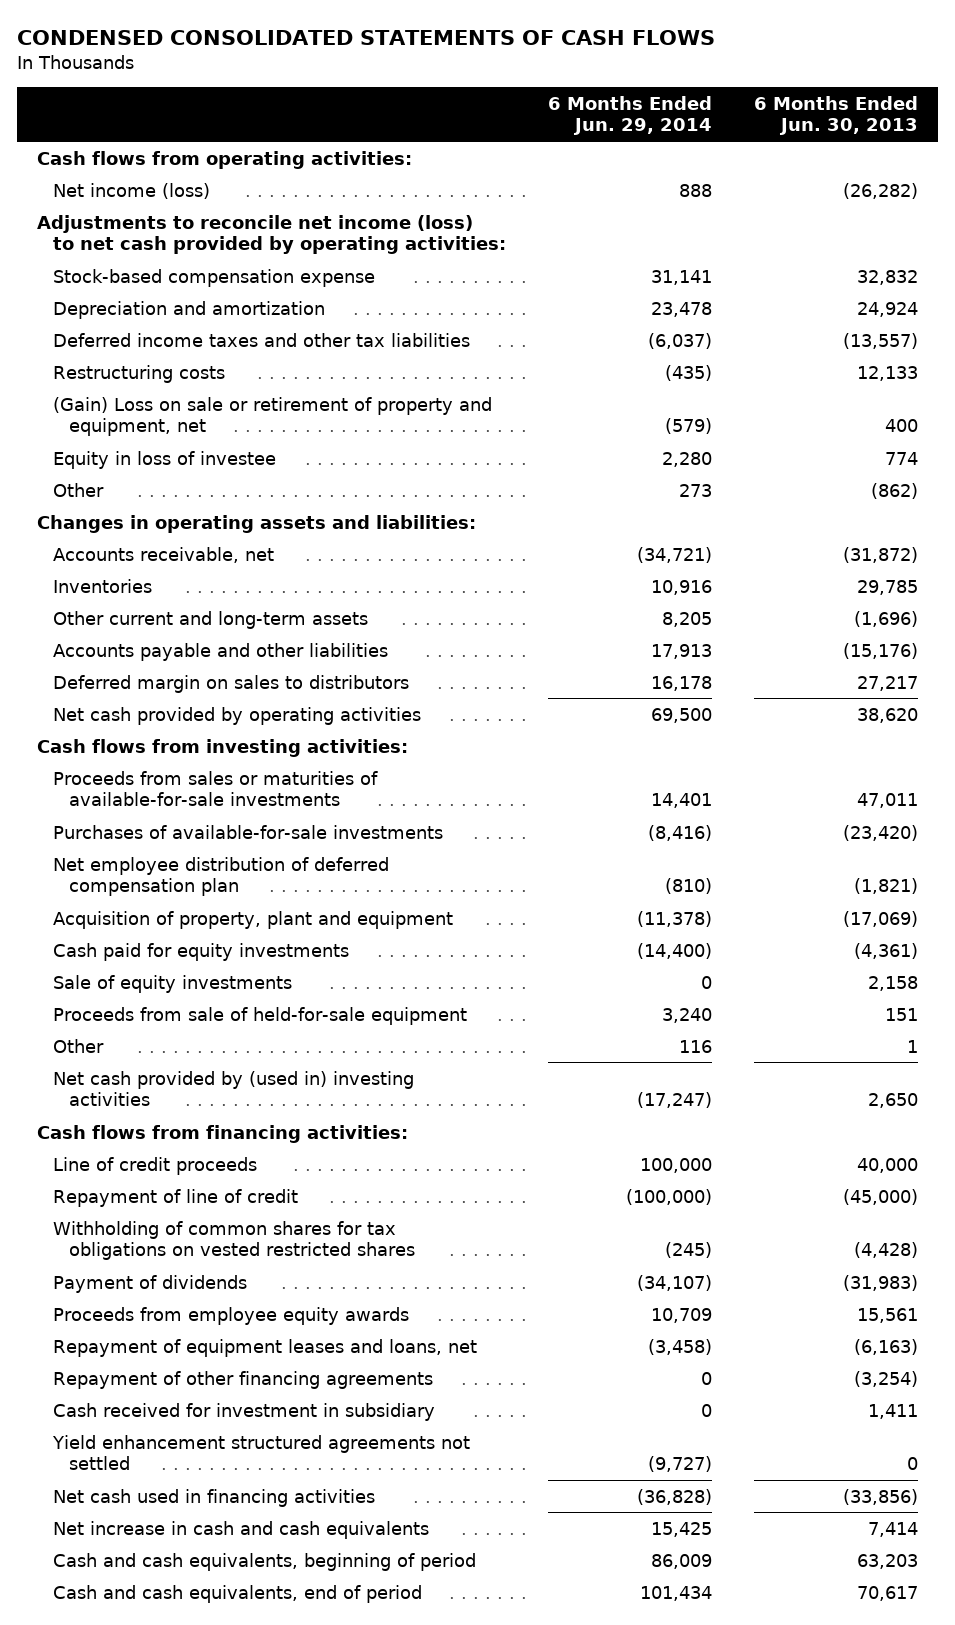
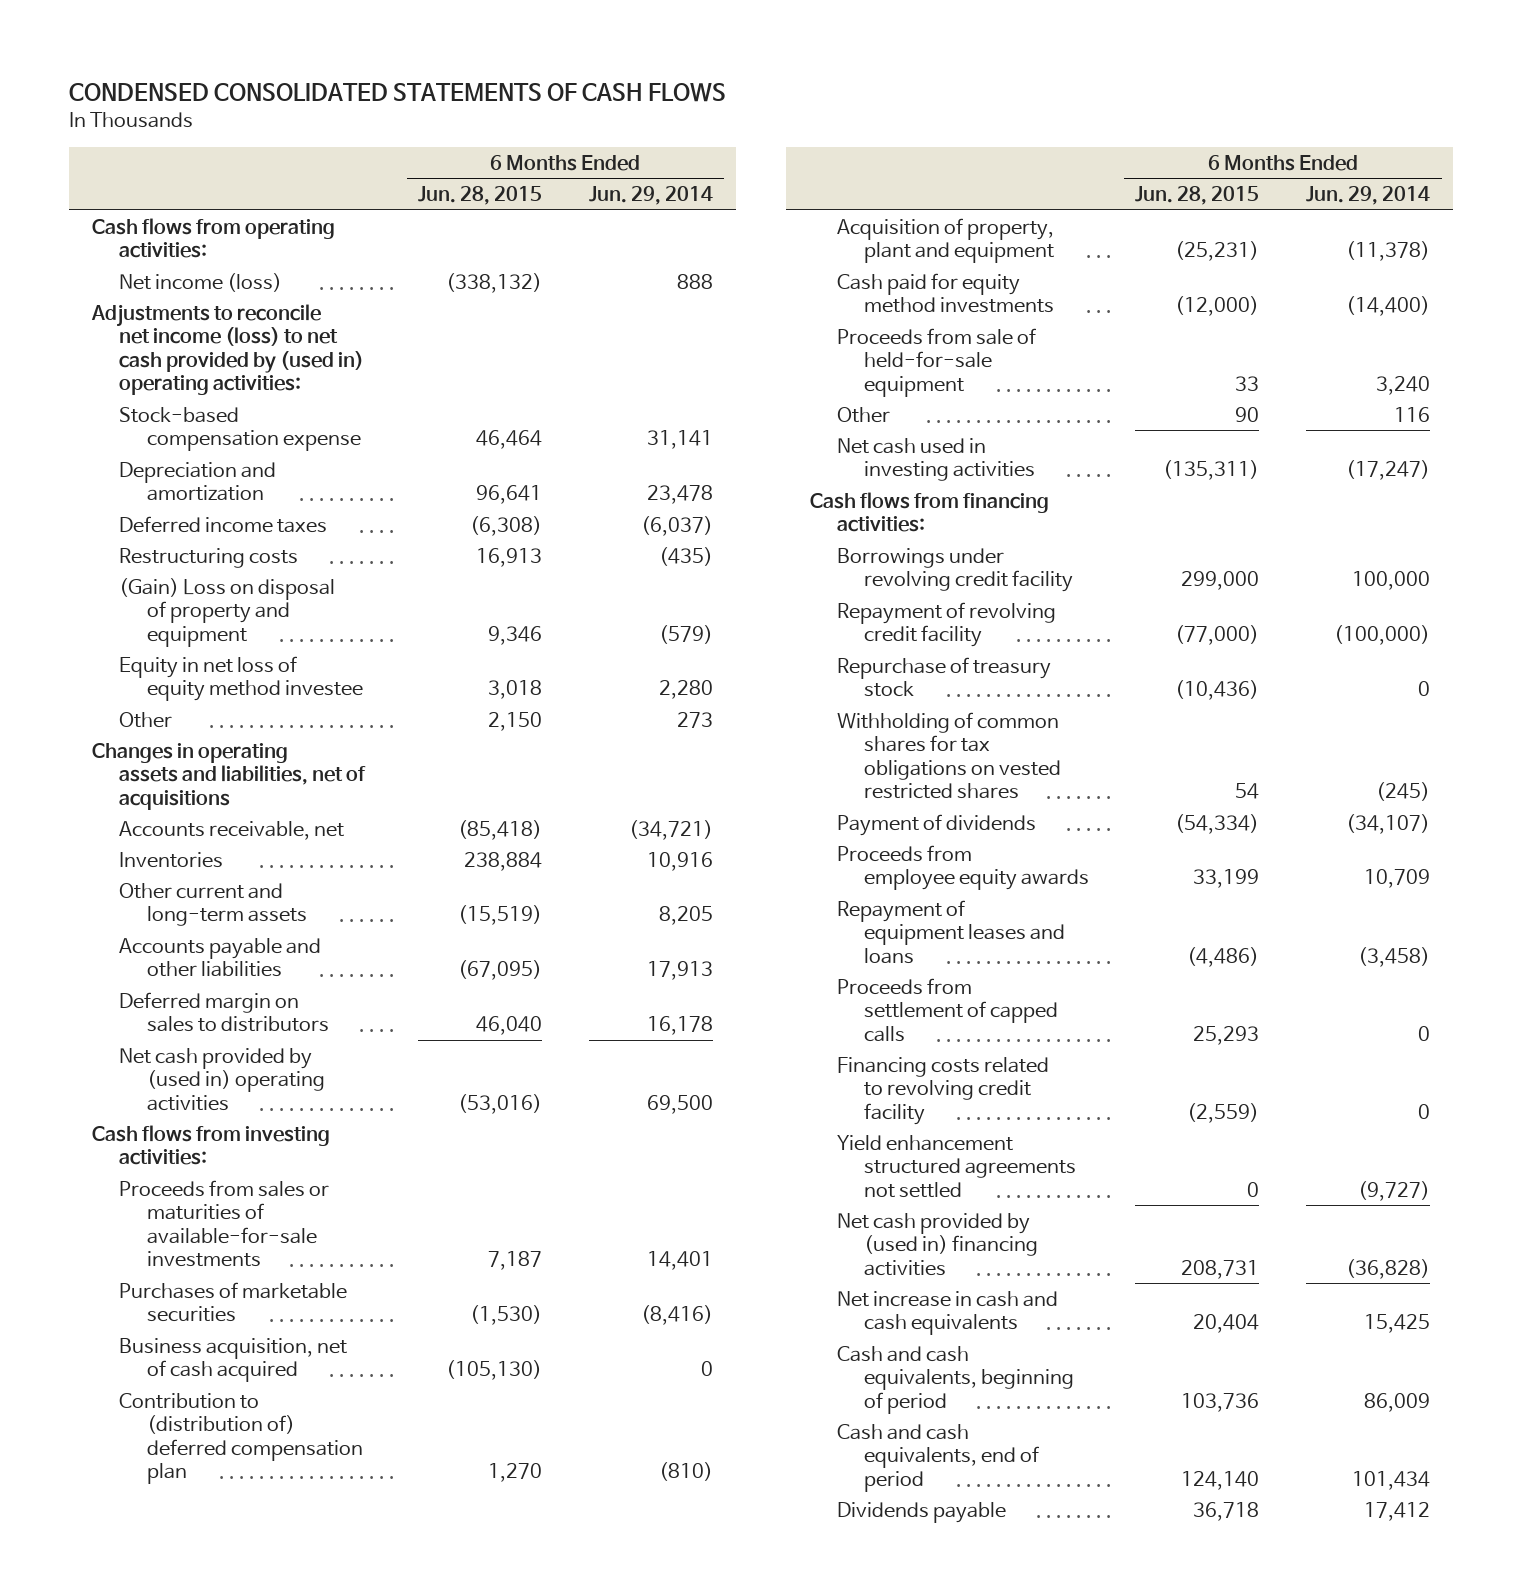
- | 6 Months Ended Jun. 29, 2014 | 6 Months Ended Jun. 30, 2013
+ | 6 Months Ended Jun. 28, 2015 | 6 Months Ended Jun. 29, 2014
- Adjustments to reconcile net income (loss) to net cash provided by operating activities:
+ Adjustments to reconcile net income (loss) to net cash provided by (used in) operating activities:
- Deferred income taxes and other tax liabilities | (6,037) | (13,557)
+ Deferred income taxes | (6,308) | (6,037)
- (Gain) Loss on sale or retirement of property and equipment, net | (579) | 400
- Equity in loss of investee | 2,280 | 774
+ (Gain) Loss on disposal of property and equipment | 9,346 | (579)
+ Equity in net loss of equity method investee | 3,018 | 2,280
- Changes in operating assets and liabilities:
+ Changes in operating assets and liabilities, net of acquisitions
- Net cash provided by operating activities | 69,500 | 38,620
+ Net cash provided by (used in) operating activities | (53,016) | 69,500
- Purchases of available-for-sale investments | (8,416) | (23,420)
- Net employee distribution of deferred compensation plan | (810) | (1,821)
+ Purchases of marketable securities | (1,530) | (8,416)
+ Business acquisition, net of cash acquired | (105,130) | 0
+ Contribution to (distribution of) deferred compensation plan | 1,270 | (810)
- Cash paid for equity investments | (14,400) | (4,361)
- Sale of equity investments | 0 | 2,158
+ Cash paid for equity method investments | (12,000) | (14,400)
- Net cash provided by (used in) investing activities | (17,247) | 2,650
+ Net cash used in investing activities | (135,311) | (17,247)
- Line of credit proceeds | 100,000 | 40,000
- Repayment of line of credit | (100,000) | (45,000)
+ Borrowings under revolving credit facility | 299,000 | 100,000
+ Repayment of revolving credit facility | (77,000) | (100,000)
+ Repurchase of treasury stock | (10,436) | 0
- Repayment of equipment leases and loans, net | (3,458) | (6,163)
- Repayment of other financing agreements | 0 | (3,254)
- Cash received for investment in subsidiary | 0 | 1,411
+ Repayment of equipment leases and loans | (4,486) | (3,458)
+ Proceeds from settlement of capped calls | 25,293 | 0
+ Financing costs related to revolving credit facility | (2,559) | 0
- Net cash used in financing activities | (36,828) | (33,856)
+ Net cash provided by (used in) financing activities | 208,731 | (36,828)
+ Dividends payable | 36,718 | 17,412

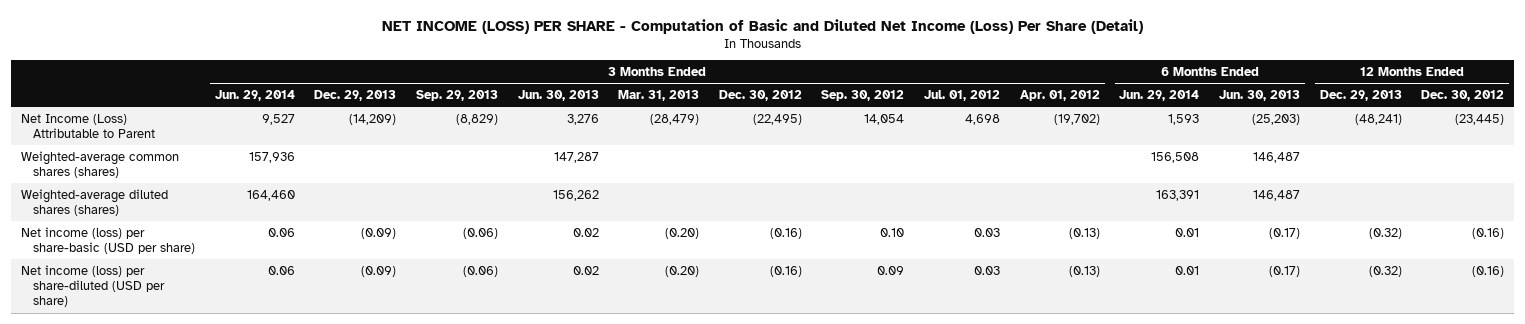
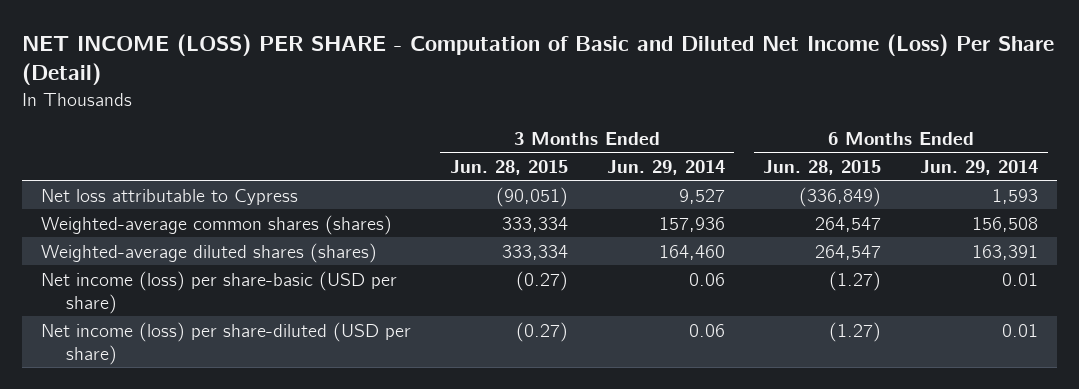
- | 3 Months Ended Jun. 29, 2014 | 3 Months Ended Dec. 29, 2013 | 3 Months Ended Sep. 29, 2013 | 3 Months Ended Jun. 30, 2013 | 3 Months Ended Mar. 31, 2013 | 3 Months Ended Dec. 30, 2012 | 3 Months Ended Sep. 30, 2012 | 3 Months Ended Jul. 01, 2012 | 3 Months Ended Apr. 01, 2012 | 6 Months Ended Jun. 29, 2014 | 6 Months Ended Jun. 30, 2013 | 12 Months Ended Dec. 29, 2013 | 12 Months Ended Dec. 30, 2012
+ | 3 Months Ended Jun. 28, 2015 | 3 Months Ended Jun. 29, 2014 | 6 Months Ended Jun. 28, 2015 | 6 Months Ended Jun. 29, 2014
- Net Income (Loss) Attributable to Parent | 9,527 | (14,209) | (8,829) | 3,276 | (28,479) | (22,495) | 14,054 | 4,698 | (19,702) | 1,593 | (25,203) | (48,241) | (23,445)
+ Net loss attributable to Cypress | (90,051) | 9,527 | (336,849) | 1,593

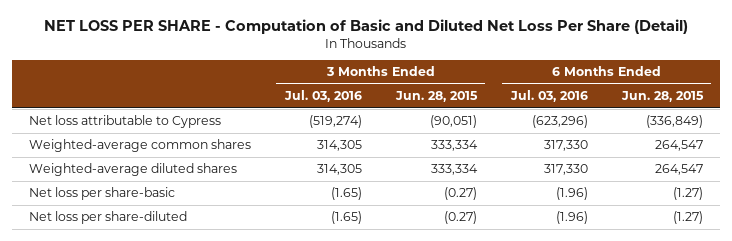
- NET INCOME (LOSS) PER SHARE - Computation of Basic and Diluted Net Income (Loss) Per Share (Detail)
+ NET LOSS PER SHARE - Computation of Basic and Diluted Net Loss Per Share (Detail)
- | 3 Months Ended Jun. 28, 2015 | 3 Months Ended Jun. 29, 2014 | 6 Months Ended Jun. 28, 2015 | 6 Months Ended Jun. 29, 2014
+ | 3 Months Ended Jul. 03, 2016 | 3 Months Ended Jun. 28, 2015 | 6 Months Ended Jul. 03, 2016 | 6 Months Ended Jun. 28, 2015
- Weighted-average common shares (shares) | 333,334 | 157,936 | 264,547 | 156,508
- Weighted-average diluted shares (shares) | 333,334 | 164,460 | 264,547 | 163,391
- Net income (loss) per share-basic (USD per share) | (0.27) | 0.06 | (1.27) | 0.01
- Net income (loss) per share-diluted (USD per share) | (0.27) | 0.06 | (1.27) | 0.01
+ Weighted-average common shares | 314,305 | 333,334 | 317,330 | 264,547
+ Weighted-average diluted shares | 314,305 | 333,334 | 317,330 | 264,547
+ Net loss per share-basic | (1.65) | (0.27) | (1.96) | (1.27)
+ Net loss per share-diluted | (1.65) | (0.27) | (1.96) | (1.27)

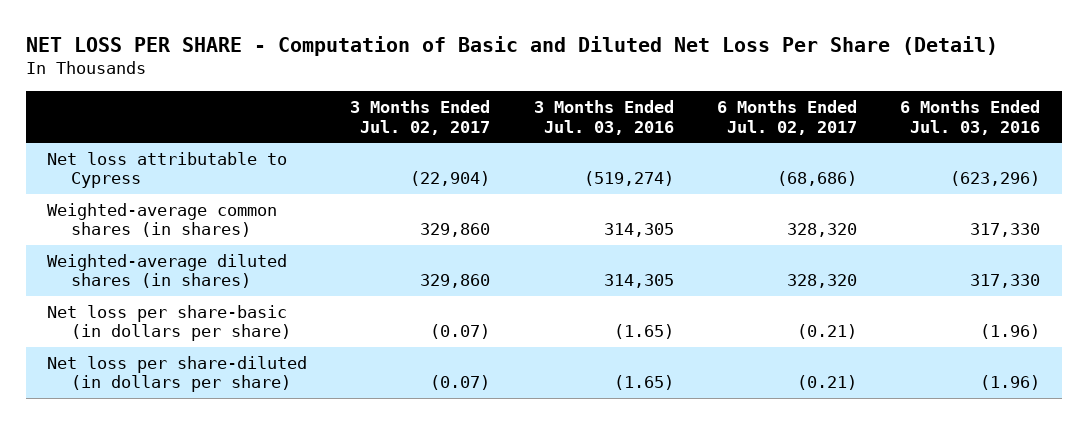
- | 3 Months Ended Jul. 03, 2016 | 3 Months Ended Jun. 28, 2015 | 6 Months Ended Jul. 03, 2016 | 6 Months Ended Jun. 28, 2015
+ | 3 Months Ended Jul. 02, 2017 | 3 Months Ended Jul. 03, 2016 | 6 Months Ended Jul. 02, 2017 | 6 Months Ended Jul. 03, 2016
- Weighted-average common shares | 314,305 | 333,334 | 317,330 | 264,547
- Weighted-average diluted shares | 314,305 | 333,334 | 317,330 | 264,547
- Net loss per share-basic | (1.65) | (0.27) | (1.96) | (1.27)
- Net loss per share-diluted | (1.65) | (0.27) | (1.96) | (1.27)
+ Weighted-average common shares (in shares) | 329,860 | 314,305 | 328,320 | 317,330
+ Weighted-average diluted shares (in shares) | 329,860 | 314,305 | 328,320 | 317,330
+ Net loss per share-basic (in dollars per share) | (0.07) | (1.65) | (0.21) | (1.96)
+ Net loss per share-diluted (in dollars per share) | (0.07) | (1.65) | (0.21) | (1.96)

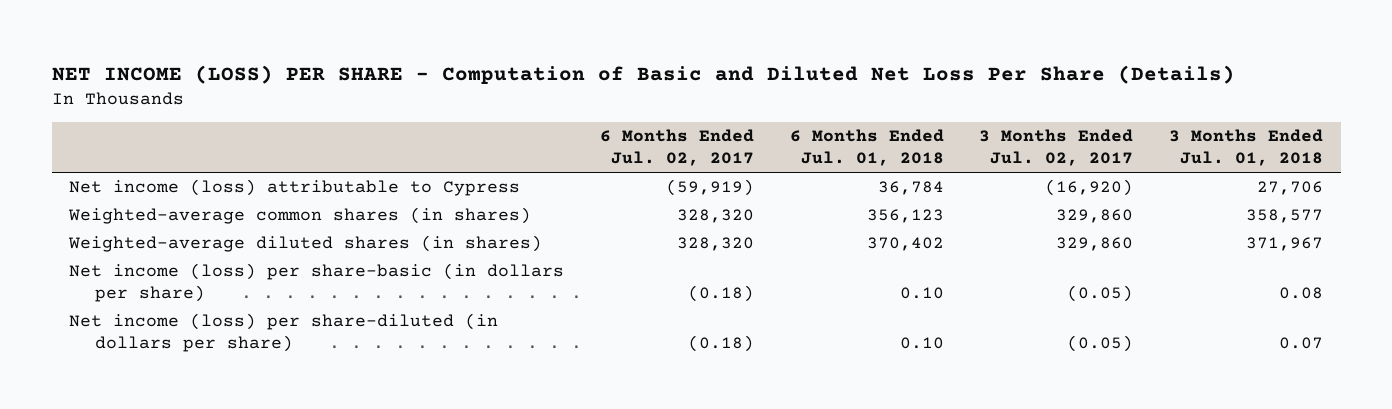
- NET LOSS PER SHARE - Computation of Basic and Diluted Net Loss Per Share (Detail)
+ NET INCOME (LOSS) PER SHARE - Computation of Basic and Diluted Net Loss Per Share (Details)
- | 3 Months Ended Jul. 02, 2017 | 3 Months Ended Jul. 03, 2016 | 6 Months Ended Jul. 02, 2017 | 6 Months Ended Jul. 03, 2016
+ | 6 Months Ended Jul. 02, 2017 | 6 Months Ended Jul. 01, 2018 | 3 Months Ended Jul. 02, 2017 | 3 Months Ended Jul. 01, 2018
- Net loss attributable to Cypress | (22,904) | (519,274) | (68,686) | (623,296)
+ Net income (loss) attributable to Cypress | (59,919) | 36,784 | (16,920) | 27,706
- Net loss per share-basic (in dollars per share) | (0.07) | (1.65) | (0.21) | (1.96)
- Net loss per share-diluted (in dollars per share) | (0.07) | (1.65) | (0.21) | (1.96)
+ Net income (loss) per share-basic (in dollars per share) | (0.18) | 0.10 | (0.05) | 0.08
+ Net income (loss) per share-diluted (in dollars per share) | (0.18) | 0.10 | (0.05) | 0.07

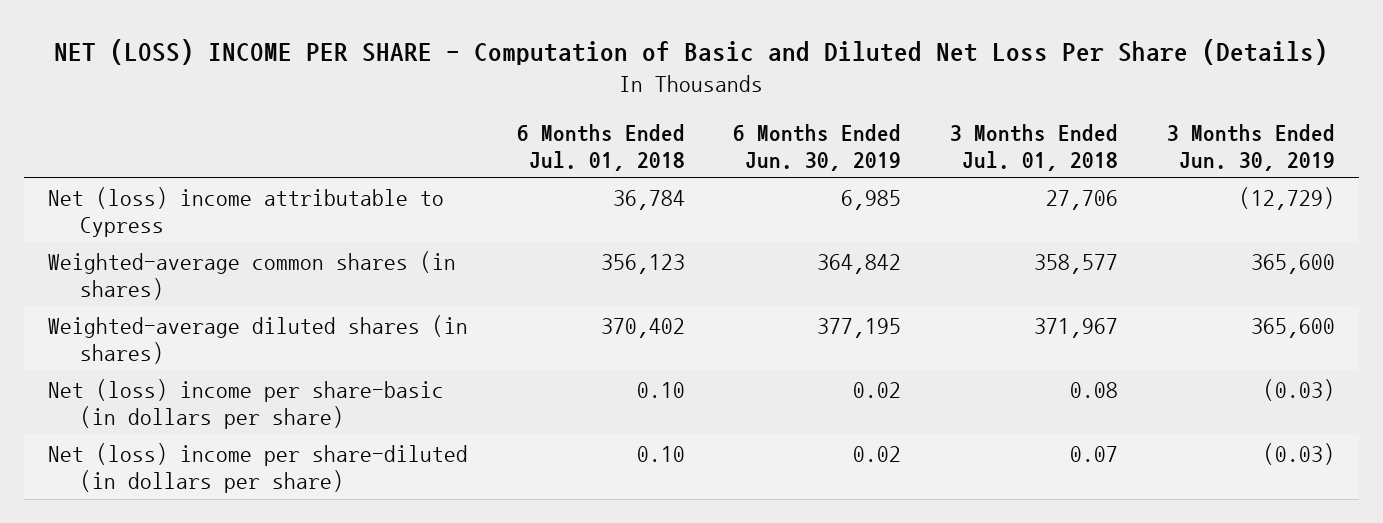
- NET INCOME (LOSS) PER SHARE - Computation of Basic and Diluted Net Loss Per Share (Details)
+ NET (LOSS) INCOME PER SHARE - Computation of Basic and Diluted Net Loss Per Share (Details)
- | 6 Months Ended Jul. 02, 2017 | 6 Months Ended Jul. 01, 2018 | 3 Months Ended Jul. 02, 2017 | 3 Months Ended Jul. 01, 2018
+ | 6 Months Ended Jul. 01, 2018 | 6 Months Ended Jun. 30, 2019 | 3 Months Ended Jul. 01, 2018 | 3 Months Ended Jun. 30, 2019
- Net income (loss) attributable to Cypress | (59,919) | 36,784 | (16,920) | 27,706
+ Net (loss) income attributable to Cypress | 36,784 | 6,985 | 27,706 | (12,729)
- Net income (loss) per share-basic (in dollars per share) | (0.18) | 0.10 | (0.05) | 0.08
- Net income (loss) per share-diluted (in dollars per share) | (0.18) | 0.10 | (0.05) | 0.07
+ Net (loss) income per share-basic (in dollars per share) | 0.10 | 0.02 | 0.08 | (0.03)
+ Net (loss) income per share-diluted (in dollars per share) | 0.10 | 0.02 | 0.07 | (0.03)

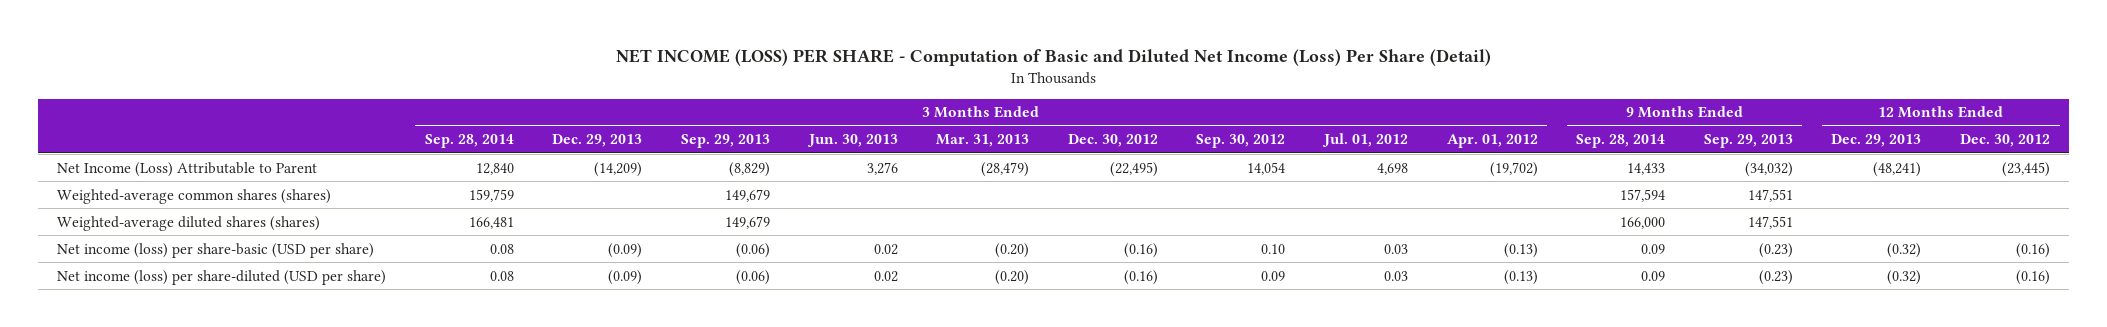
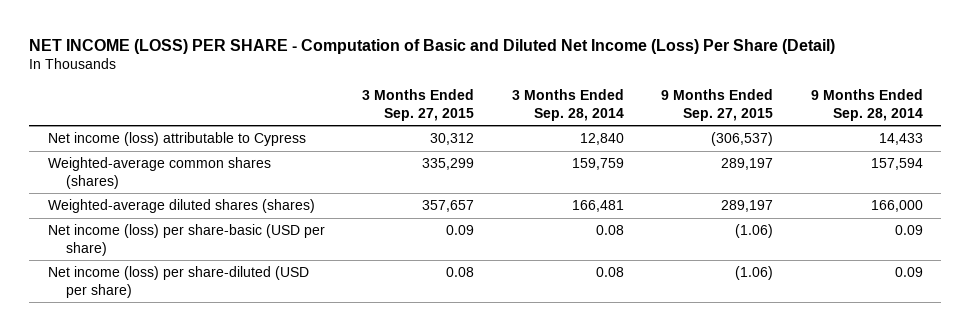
- | 3 Months Ended Sep. 28, 2014 | 3 Months Ended Dec. 29, 2013 | 3 Months Ended Sep. 29, 2013 | 3 Months Ended Jun. 30, 2013 | 3 Months Ended Mar. 31, 2013 | 3 Months Ended Dec. 30, 2012 | 3 Months Ended Sep. 30, 2012 | 3 Months Ended Jul. 01, 2012 | 3 Months Ended Apr. 01, 2012 | 9 Months Ended Sep. 28, 2014 | 9 Months Ended Sep. 29, 2013 | 12 Months Ended Dec. 29, 2013 | 12 Months Ended Dec. 30, 2012
+ | 3 Months Ended Sep. 27, 2015 | 3 Months Ended Sep. 28, 2014 | 9 Months Ended Sep. 27, 2015 | 9 Months Ended Sep. 28, 2014
- Net Income (Loss) Attributable to Parent | 12,840 | (14,209) | (8,829) | 3,276 | (28,479) | (22,495) | 14,054 | 4,698 | (19,702) | 14,433 | (34,032) | (48,241) | (23,445)
+ Net income (loss) attributable to Cypress | 30,312 | 12,840 | (306,537) | 14,433

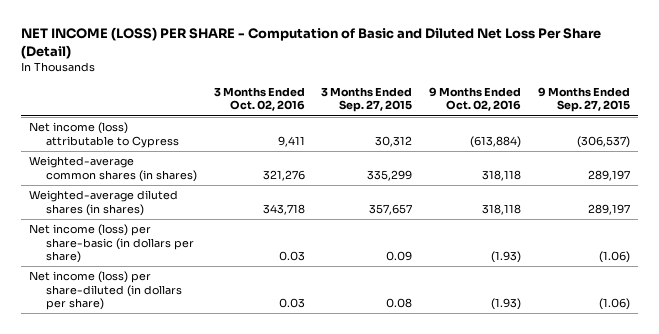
- NET INCOME (LOSS) PER SHARE - Computation of Basic and Diluted Net Income (Loss) Per Share (Detail)
+ NET INCOME (LOSS) PER SHARE - Computation of Basic and Diluted Net Loss Per Share (Detail)
- | 3 Months Ended Sep. 27, 2015 | 3 Months Ended Sep. 28, 2014 | 9 Months Ended Sep. 27, 2015 | 9 Months Ended Sep. 28, 2014
+ | 3 Months Ended Oct. 02, 2016 | 3 Months Ended Sep. 27, 2015 | 9 Months Ended Oct. 02, 2016 | 9 Months Ended Sep. 27, 2015
- Weighted-average common shares (shares) | 335,299 | 159,759 | 289,197 | 157,594
- Weighted-average diluted shares (shares) | 357,657 | 166,481 | 289,197 | 166,000
- Net income (loss) per share-basic (USD per share) | 0.09 | 0.08 | (1.06) | 0.09
- Net income (loss) per share-diluted (USD per share) | 0.08 | 0.08 | (1.06) | 0.09
+ Weighted-average common shares (in shares) | 321,276 | 335,299 | 318,118 | 289,197
+ Weighted-average diluted shares (in shares) | 343,718 | 357,657 | 318,118 | 289,197
+ Net income (loss) per share-basic (in dollars per share) | 0.03 | 0.09 | (1.93) | (1.06)
+ Net income (loss) per share-diluted (in dollars per share) | 0.03 | 0.08 | (1.93) | (1.06)

